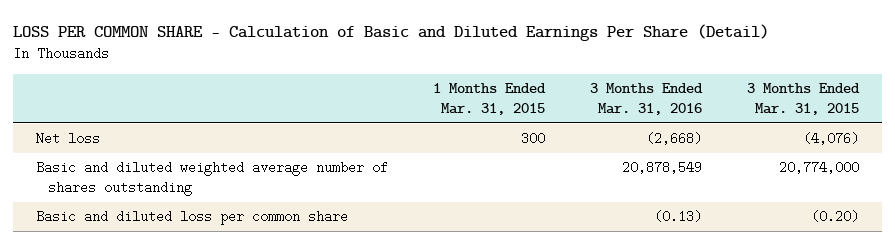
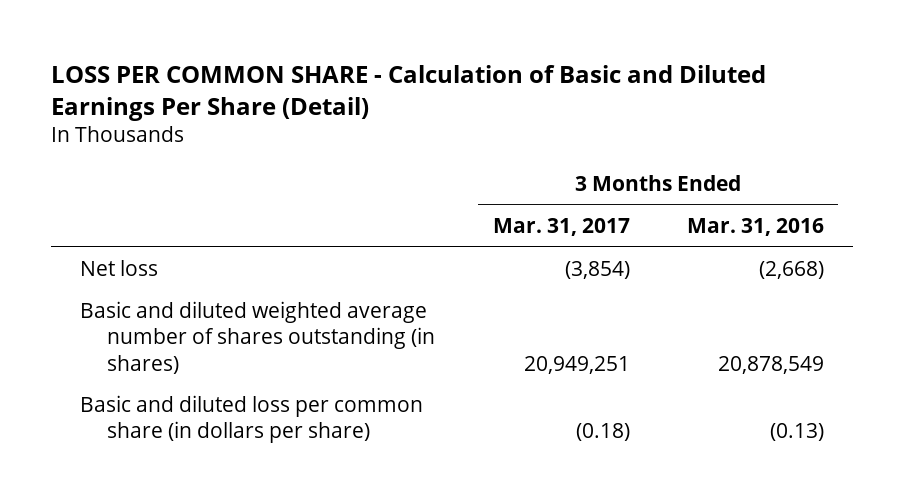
- | 1 Months Ended Mar. 31, 2015 | 3 Months Ended Mar. 31, 2016 | 3 Months Ended Mar. 31, 2015
+ | 3 Months Ended Mar. 31, 2017 | 3 Months Ended Mar. 31, 2016
- Basic and diluted weighted average number of shares outstanding | | 20,878,549 | 20,774,000
- Basic and diluted loss per common share | | (0.13) | (0.20)
+ Basic and diluted weighted average number of shares outstanding (in shares) | 20,949,251 | 20,878,549
+ Basic and diluted loss per common share (in dollars per share) | (0.18) | (0.13)

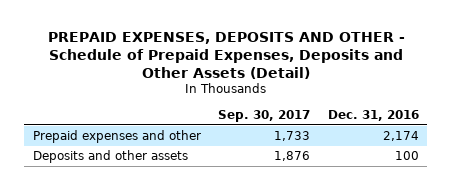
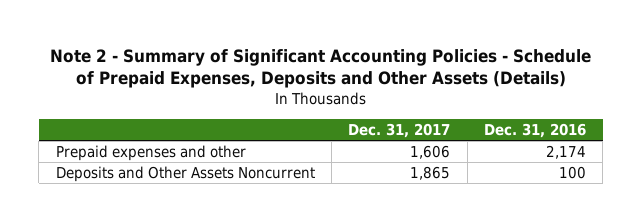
- PREPAID EXPENSES, DEPOSITS AND OTHER - Schedule of Prepaid Expenses, Deposits and Other Assets (Detail)
+ Note 2 - Summary of Significant Accounting Policies - Schedule of Prepaid Expenses, Deposits and Other Assets (Details)
- | Sep. 30, 2017 | Dec. 31, 2016
+ | Dec. 31, 2017 | Dec. 31, 2016
- Deposits and other assets | 1,876 | 100
+ Deposits and Other Assets Noncurrent | 1,865 | 100

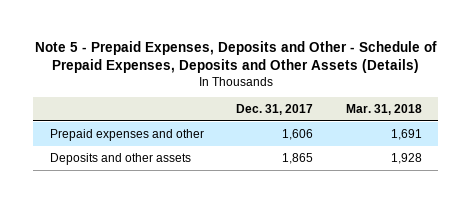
- Note 2 - Summary of Significant Accounting Policies - Schedule of Prepaid Expenses, Deposits and Other Assets (Details)
+ Note 5 - Prepaid Expenses, Deposits and Other - Schedule of Prepaid Expenses, Deposits and Other Assets (Details)
- | Dec. 31, 2017 | Dec. 31, 2016
+ | Dec. 31, 2017 | Mar. 31, 2018
- Deposits and Other Assets Noncurrent | 1,865 | 100
+ Deposits and other assets | 1,865 | 1,928

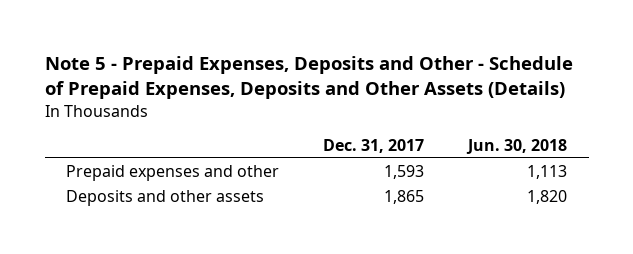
- | Dec. 31, 2017 | Mar. 31, 2018
+ | Dec. 31, 2017 | Jun. 30, 2018
- Prepaid expenses and other | 1,606 | 1,691
+ Prepaid expenses and other | 1,593 | 1,113

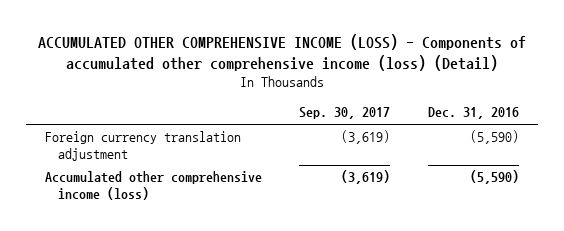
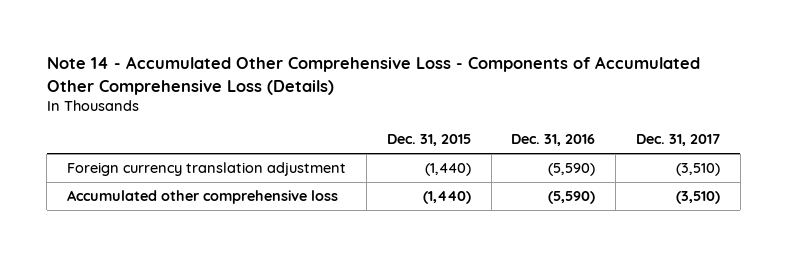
- ACCUMULATED OTHER COMPREHENSIVE INCOME (LOSS) - Components of accumulated other comprehensive income (loss) (Detail)
+ Note 14 - Accumulated Other Comprehensive Loss - Components of Accumulated Other Comprehensive Loss (Details)
- | Sep. 30, 2017 | Dec. 31, 2016
+ | Dec. 31, 2015 | Dec. 31, 2016 | Dec. 31, 2017
- Accumulated other comprehensive income (loss) | (3,619) | (5,590)
+ Accumulated other comprehensive loss | (1,440) | (5,590) | (3,510)

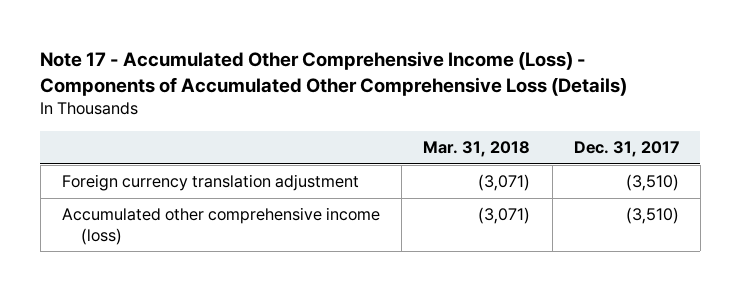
- Note 14 - Accumulated Other Comprehensive Loss - Components of Accumulated Other Comprehensive Loss (Details)
+ Note 17 - Accumulated Other Comprehensive Income (Loss) - Components of Accumulated Other Comprehensive Loss (Details)
- | Dec. 31, 2015 | Dec. 31, 2016 | Dec. 31, 2017
+ | Mar. 31, 2018 | Dec. 31, 2017
- Accumulated other comprehensive loss | (1,440) | (5,590) | (3,510)
+ Accumulated other comprehensive income (loss) | (3,071) | (3,510)

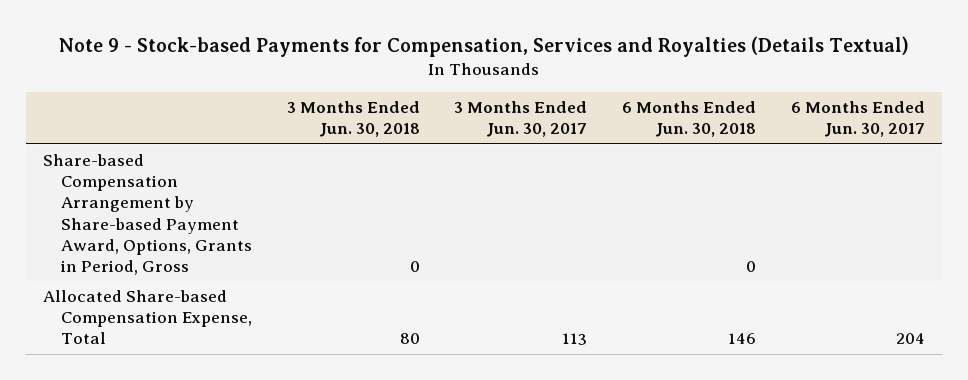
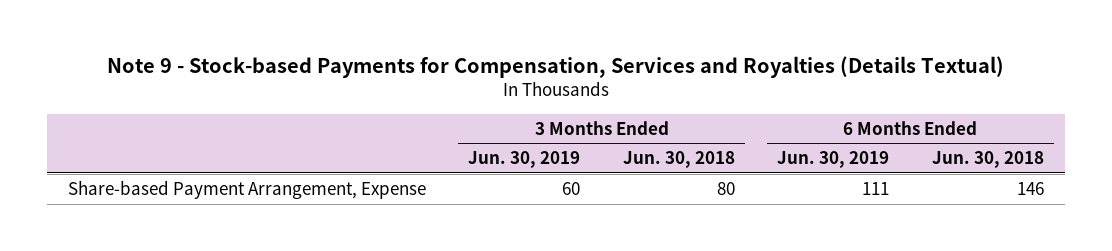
- | 3 Months Ended Jun. 30, 2018 | 3 Months Ended Jun. 30, 2017 | 6 Months Ended Jun. 30, 2018 | 6 Months Ended Jun. 30, 2017
+ | 3 Months Ended Jun. 30, 2019 | 3 Months Ended Jun. 30, 2018 | 6 Months Ended Jun. 30, 2019 | 6 Months Ended Jun. 30, 2018
- Share-based Compensation Arrangement by Share-based Payment Award, Options, Grants in Period, Gross | 0 | | 0 |
- Allocated Share-based Compensation Expense, Total | 80 | 113 | 146 | 204
+ Share-based Payment Arrangement, Expense | 60 | 80 | 111 | 146

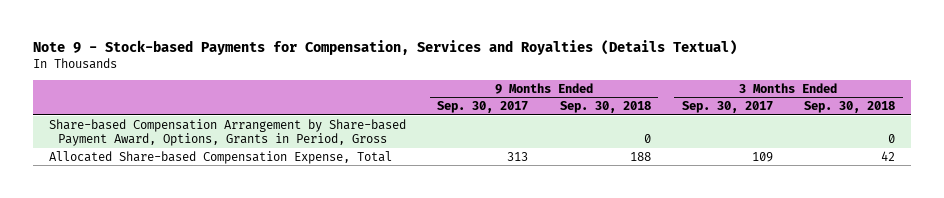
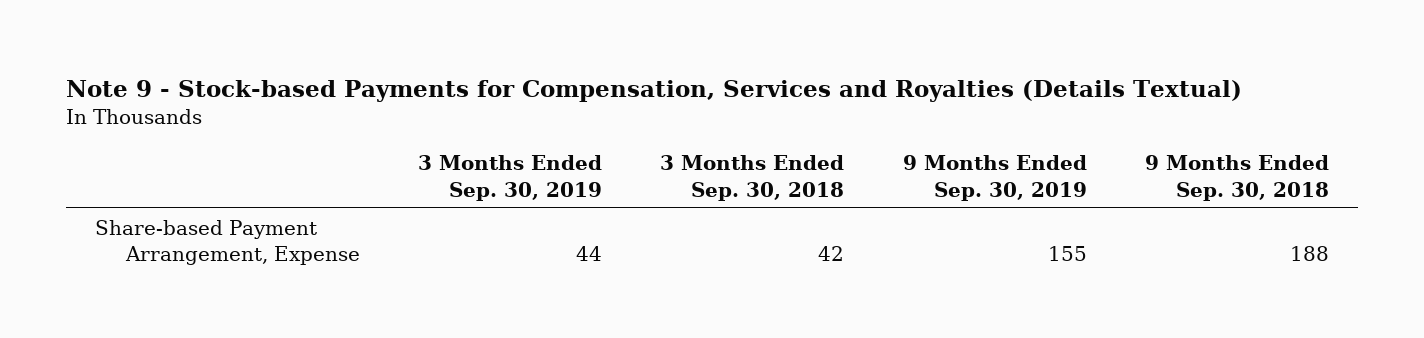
- | 9 Months Ended Sep. 30, 2017 | 9 Months Ended Sep. 30, 2018 | 3 Months Ended Sep. 30, 2017 | 3 Months Ended Sep. 30, 2018
+ | 3 Months Ended Sep. 30, 2019 | 3 Months Ended Sep. 30, 2018 | 9 Months Ended Sep. 30, 2019 | 9 Months Ended Sep. 30, 2018
- Share-based Compensation Arrangement by Share-based Payment Award, Options, Grants in Period, Gross | | 0 | | 0
- Allocated Share-based Compensation Expense, Total | 313 | 188 | 109 | 42
+ Share-based Payment Arrangement, Expense | 44 | 42 | 155 | 188

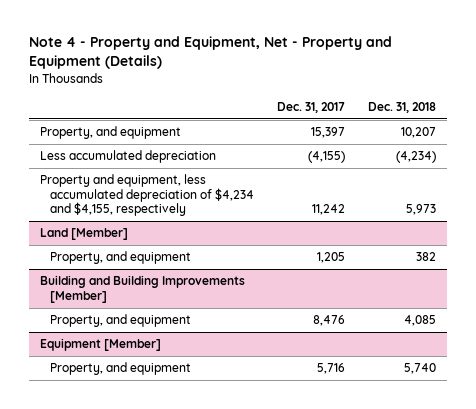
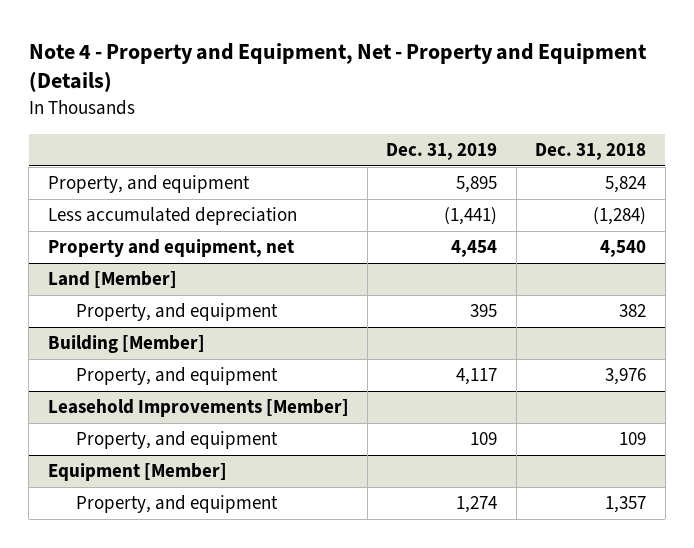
- | Dec. 31, 2017 | Dec. 31, 2018
+ | Dec. 31, 2019 | Dec. 31, 2018
- Property, and equipment | 15,397 | 10,207
- Less accumulated depreciation | (4,155) | (4,234)
- Property and equipment, less accumulated depreciation of $4,234 and $4,155, respectively | 11,242 | 5,973
+ Property, and equipment | 5,895 | 5,824
+ Less accumulated depreciation | (1,441) | (1,284)
+ Property and equipment, net | 4,454 | 4,540
- Building and Building Improvements [Member]
- Property, and equipment | 8,476 | 4,085
+ Building [Member]
+ Property, and equipment | 4,117 | 3,976
+ Leasehold Improvements [Member]
+ Property, and equipment | 109 | 109
@ Equipment [Member]
- Property, and equipment | 5,716 | 5,740
+ Property, and equipment | 1,274 | 1,357

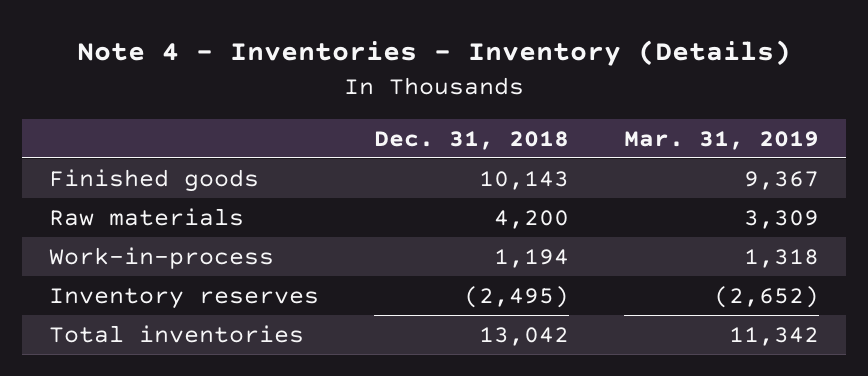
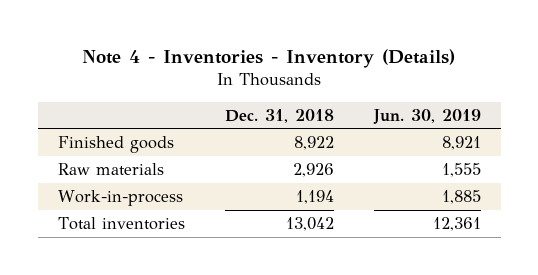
- | Dec. 31, 2018 | Mar. 31, 2019
+ | Dec. 31, 2018 | Jun. 30, 2019
- Finished goods | 10,143 | 9,367
- Raw materials | 4,200 | 3,309
+ Finished goods | 8,922 | 8,921
+ Raw materials | 2,926 | 1,555
- Inventory reserves | (2,495) | (2,652)

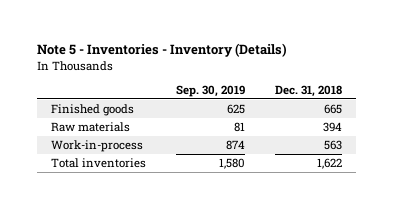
- Note 4 - Inventories - Inventory (Details)
+ Note 5 - Inventories - Inventory (Details)
- | Dec. 31, 2018 | Jun. 30, 2019
+ | Sep. 30, 2019 | Dec. 31, 2018
- Finished goods | 8,922 | 8,921
- Raw materials | 2,926 | 1,555
- Work-in-process | 1,194 | 1,885
- Total inventories | 13,042 | 12,361
+ Finished goods | 625 | 665
+ Raw materials | 81 | 394
+ Work-in-process | 874 | 563
+ Total inventories | 1,580 | 1,622

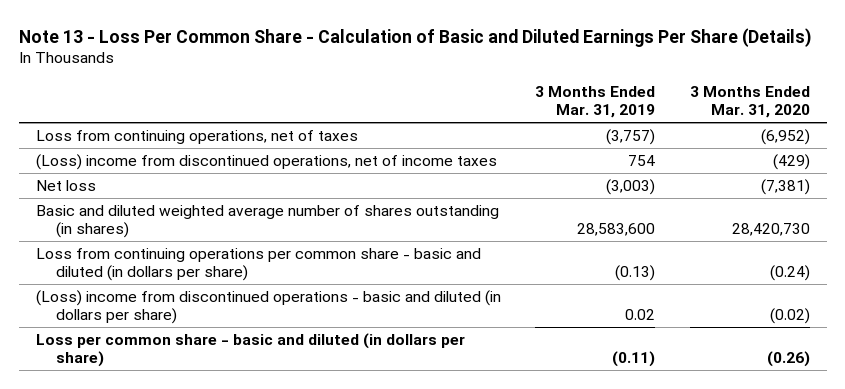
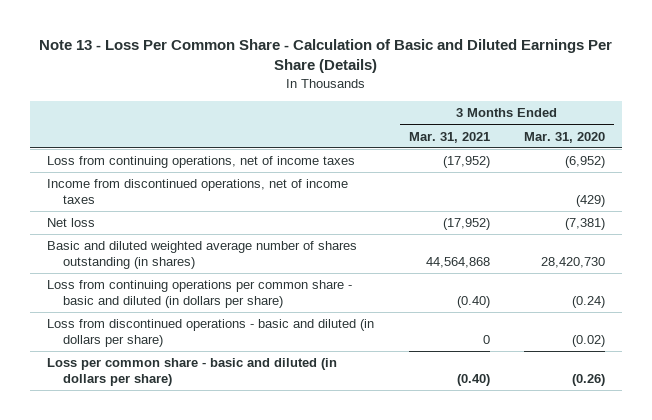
- | 3 Months Ended Mar. 31, 2019 | 3 Months Ended Mar. 31, 2020
+ | 3 Months Ended Mar. 31, 2021 | 3 Months Ended Mar. 31, 2020
- Loss from continuing operations, net of taxes | (3,757) | (6,952)
- (Loss) income from discontinued operations, net of income taxes | 754 | (429)
+ Loss from continuing operations, net of income taxes | (17,952) | (6,952)
+ Income from discontinued operations, net of income taxes | | (429)
- (Loss) income from discontinued operations - basic and diluted (in dollars per share) | 0.02 | (0.02)
+ Loss from discontinued operations - basic and diluted (in dollars per share) | 0 | (0.02)

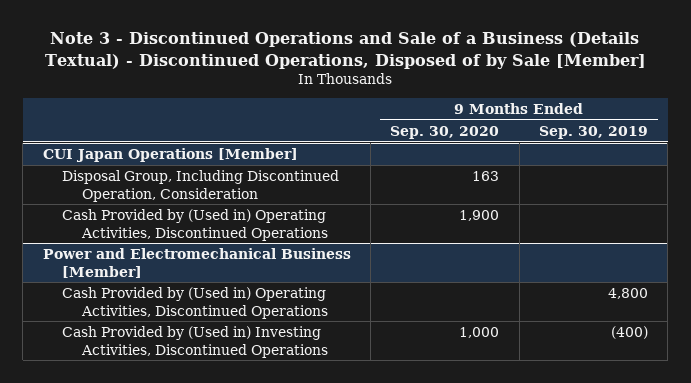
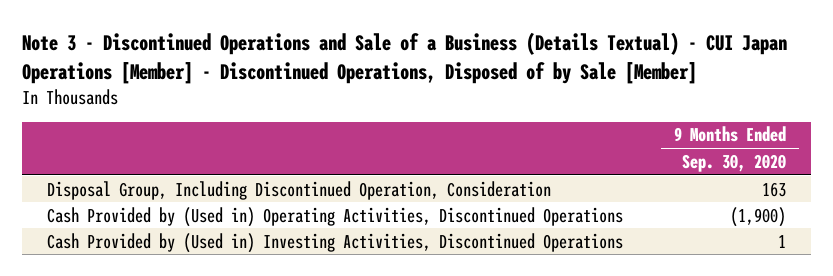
- Note 3 - Discontinued Operations and Sale of a Business (Details Textual) - Discontinued Operations, Disposed of by Sale [Member]
+ Note 3 - Discontinued Operations and Sale of a Business (Details Textual) - CUI Japan Operations [Member] - Discontinued Operations, Disposed of by Sale [Member]
- | 9 Months Ended Sep. 30, 2020 | 9 Months Ended Sep. 30, 2019
+ | 9 Months Ended Sep. 30, 2020
- CUI Japan Operations [Member]
- Cash Provided by (Used in) Operating Activities, Discontinued Operations | 1,900 |
- Power and Electromechanical Business [Member]
- Cash Provided by (Used in) Operating Activities, Discontinued Operations | | 4,800
- Cash Provided by (Used in) Investing Activities, Discontinued Operations | 1,000 | (400)
+ Cash Provided by (Used in) Operating Activities, Discontinued Operations | (1,900)
+ Cash Provided by (Used in) Investing Activities, Discontinued Operations | 1

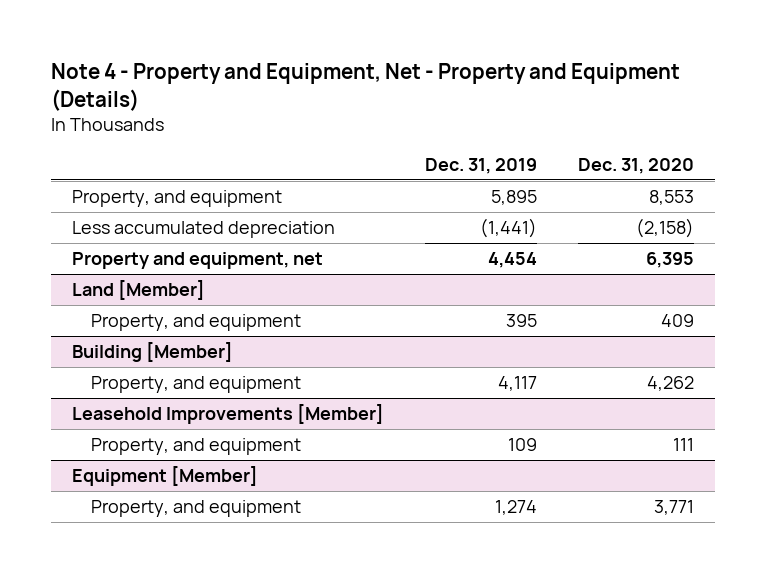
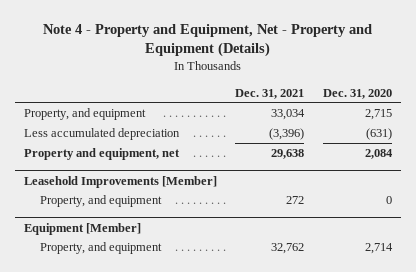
- | Dec. 31, 2019 | Dec. 31, 2020
+ | Dec. 31, 2021 | Dec. 31, 2020
- Property, and equipment | 5,895 | 8,553
- Less accumulated depreciation | (1,441) | (2,158)
- Property and equipment, net | 4,454 | 6,395
- Land [Member]
- Property, and equipment | 395 | 409
- Building [Member]
- Property, and equipment | 4,117 | 4,262
+ Property, and equipment | 33,034 | 2,715
+ Less accumulated depreciation | (3,396) | (631)
+ Property and equipment, net | 29,638 | 2,084
@ Leasehold Improvements [Member]
- Property, and equipment | 109 | 111
+ Property, and equipment | 272 | 0
@ Equipment [Member]
- Property, and equipment | 1,274 | 3,771
+ Property, and equipment | 32,762 | 2,714

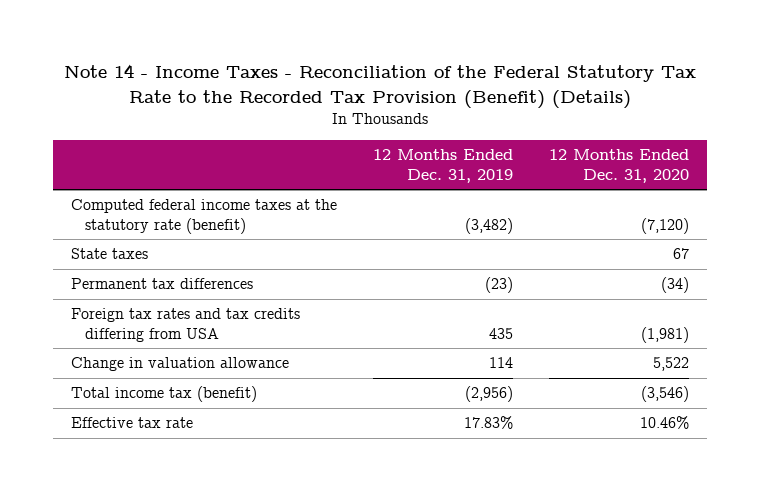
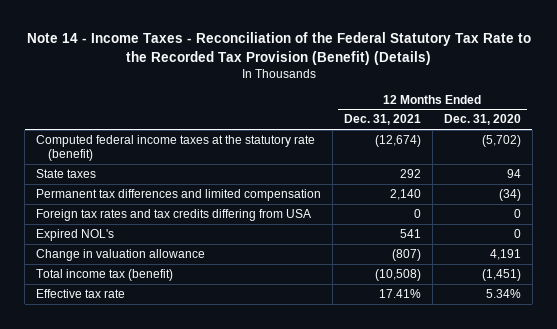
- | 12 Months Ended Dec. 31, 2019 | 12 Months Ended Dec. 31, 2020
+ | 12 Months Ended Dec. 31, 2021 | 12 Months Ended Dec. 31, 2020
- Computed federal income taxes at the statutory rate (benefit) | (3,482) | (7,120)
- State taxes | | 67
- Permanent tax differences | (23) | (34)
- Foreign tax rates and tax credits differing from USA | 435 | (1,981)
- Change in valuation allowance | 114 | 5,522
- Total income tax (benefit) | (2,956) | (3,546)
- Effective tax rate | 17.83% | 10.46%
+ Computed federal income taxes at the statutory rate (benefit) | (12,674) | (5,702)
+ State taxes | 292 | 94
+ Permanent tax differences and limited compensation | 2,140 | (34)
+ Foreign tax rates and tax credits differing from USA | 0 | 0
+ Expired NOL's | 541 | 0
+ Change in valuation allowance | (807) | 4,191
+ Total income tax (benefit) | (10,508) | (1,451)
+ Effective tax rate | 17.41% | 5.34%

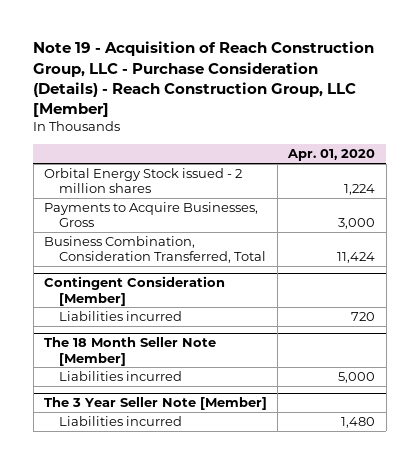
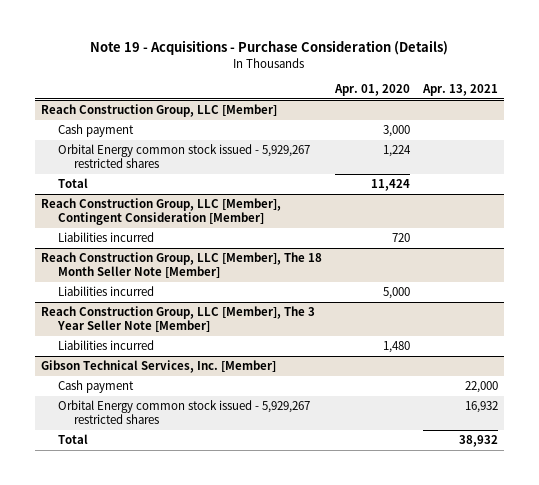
- Note 19 - Acquisition of Reach Construction Group, LLC - Purchase Consideration (Details) - Reach Construction Group, LLC [Member]
+ Note 19 - Acquisitions - Purchase Consideration (Details)
- | Apr. 01, 2020
+ | Apr. 01, 2020 | Apr. 13, 2021
- Orbital Energy Stock issued - 2 million shares | 1,224
- Payments to Acquire Businesses, Gross | 3,000
- Business Combination, Consideration Transferred, Total | 11,424
- Contingent Consideration [Member]
+ Reach Construction Group, LLC [Member]
+ Cash payment | 3,000 |
+ Orbital Energy common stock issued - 5,929,267 restricted shares | 1,224 |
+ Total | 11,424 |
+ Reach Construction Group, LLC [Member], Contingent Consideration [Member]
- The 18 Month Seller Note [Member]
+ Reach Construction Group, LLC [Member], The 18 Month Seller Note [Member]
- The 3 Year Seller Note [Member]
+ Reach Construction Group, LLC [Member], The 3 Year Seller Note [Member]
+ Gibson Technical Services, Inc. [Member]
+ Cash payment | | 22,000
+ Orbital Energy common stock issued - 5,929,267 restricted shares | | 16,932
+ Total | | 38,932

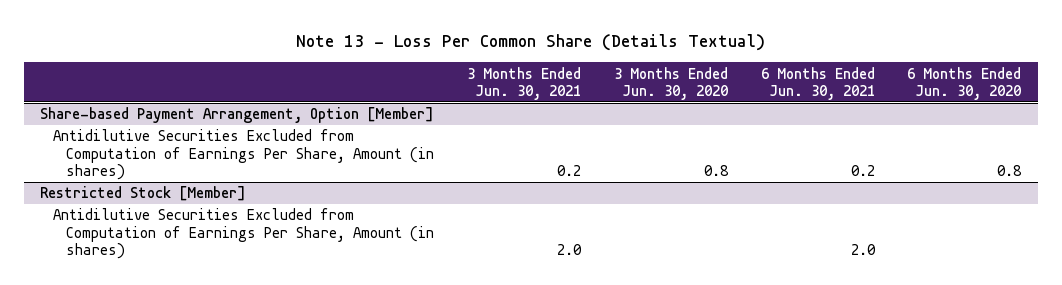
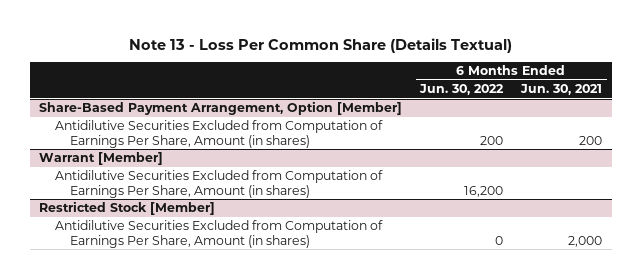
- | 3 Months Ended Jun. 30, 2021 | 3 Months Ended Jun. 30, 2020 | 6 Months Ended Jun. 30, 2021 | 6 Months Ended Jun. 30, 2020
+ | 6 Months Ended Jun. 30, 2022 | 6 Months Ended Jun. 30, 2021
- Share-based Payment Arrangement, Option [Member]
- Antidilutive Securities Excluded from Computation of Earnings Per Share, Amount (in shares) | 0.2 | 0.8 | 0.2 | 0.8
+ Share-Based Payment Arrangement, Option [Member]
+ Antidilutive Securities Excluded from Computation of Earnings Per Share, Amount (in shares) | 200 | 200
+ Warrant [Member]
+ Antidilutive Securities Excluded from Computation of Earnings Per Share, Amount (in shares) | 16,200 |
@ Restricted Stock [Member]
- Antidilutive Securities Excluded from Computation of Earnings Per Share, Amount (in shares) | 2.0 | | 2.0 |
+ Antidilutive Securities Excluded from Computation of Earnings Per Share, Amount (in shares) | 0 | 2,000

